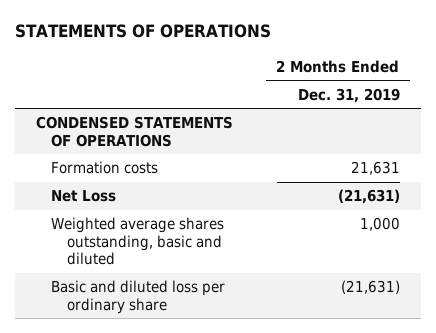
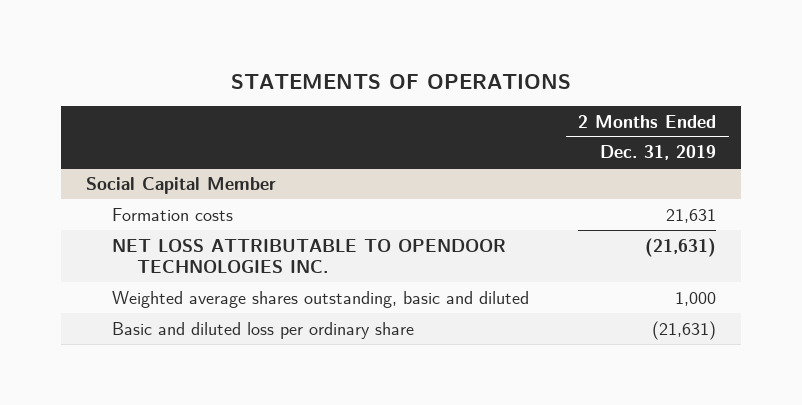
- CONDENSED STATEMENTS OF OPERATIONS
+ Social Capital Member
- Net Loss | (21,631)
+ NET LOSS ATTRIBUTABLE TO OPENDOOR TECHNOLOGIES INC. | (21,631)

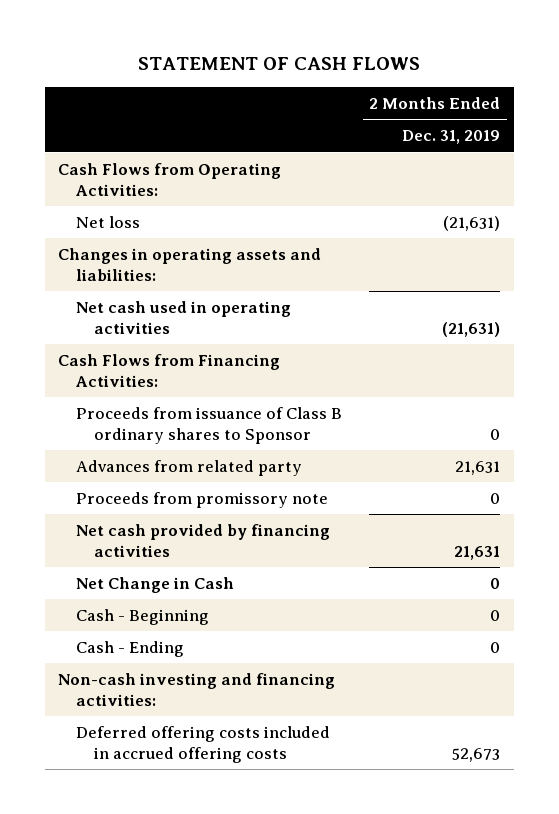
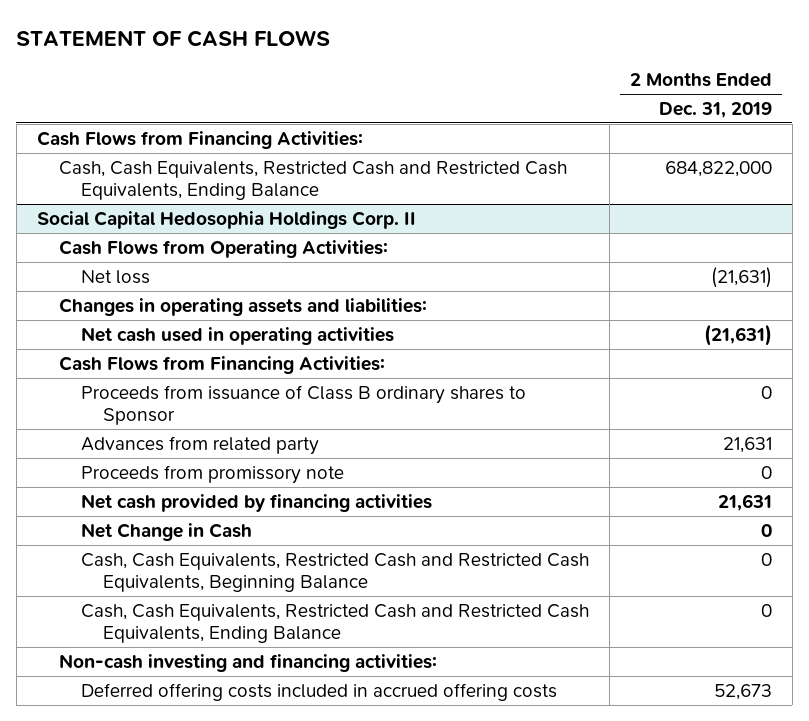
+ Cash Flows from Financing Activities:
+ Cash, Cash Equivalents, Restricted Cash and Restricted Cash Equivalents, Ending Balance | 684,822,000
+ Social Capital Hedosophia Holdings Corp. II
- Cash - Beginning | 0
- Cash - Ending | 0
+ Cash, Cash Equivalents, Restricted Cash and Restricted Cash Equivalents, Beginning Balance | 0
+ Cash, Cash Equivalents, Restricted Cash and Restricted Cash Equivalents, Ending Balance | 0

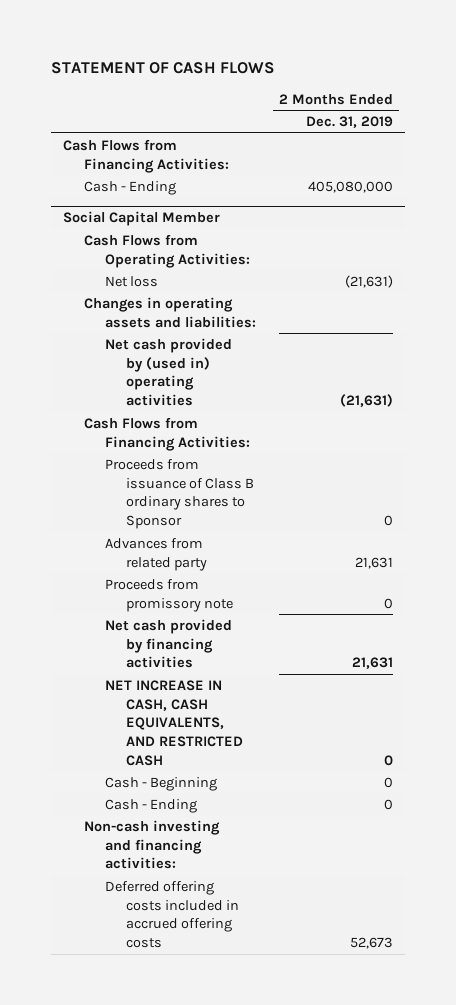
- Cash, Cash Equivalents, Restricted Cash and Restricted Cash Equivalents, Ending Balance | 684,822,000
- Social Capital Hedosophia Holdings Corp. II
+ Cash - Ending | 405,080,000
+ Social Capital Member
- Net cash used in operating activities | (21,631)
+ Net cash provided by (used in) operating activities | (21,631)
- Net Change in Cash | 0
- Cash, Cash Equivalents, Restricted Cash and Restricted Cash Equivalents, Beginning Balance | 0
- Cash, Cash Equivalents, Restricted Cash and Restricted Cash Equivalents, Ending Balance | 0
+ NET INCREASE IN CASH, CASH EQUIVALENTS, AND RESTRICTED CASH | 0
+ Cash - Beginning | 0
+ Cash - Ending | 0

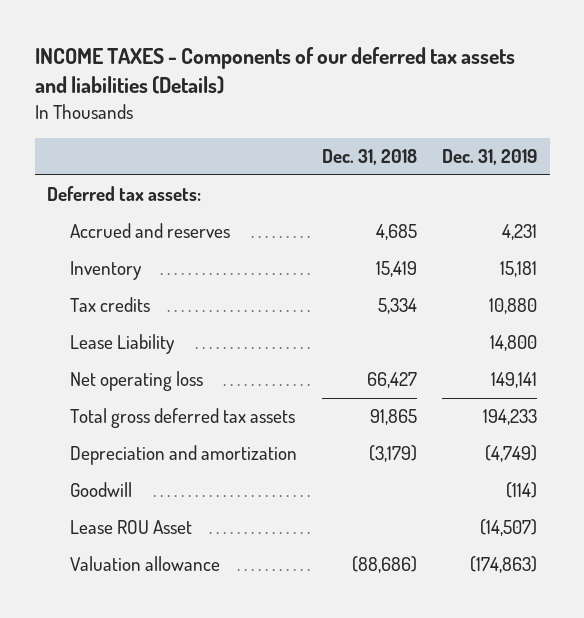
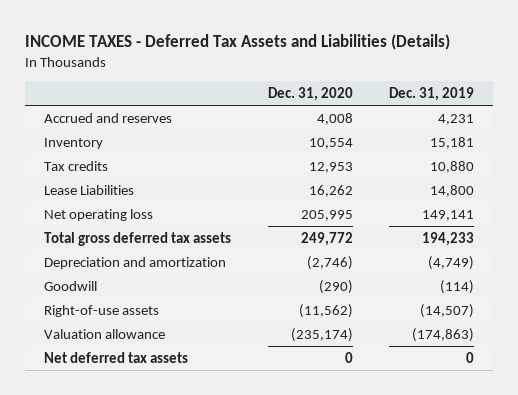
- INCOME TAXES - Components of our deferred tax assets and liabilities (Details)
+ INCOME TAXES - Deferred Tax Assets and Liabilities (Details)
- | Dec. 31, 2018 | Dec. 31, 2019
+ | Dec. 31, 2020 | Dec. 31, 2019
- Deferred tax assets:
- Lease Liability | | 14,800
+ Lease Liabilities | 16,262 | 14,800
- Lease ROU Asset | | (14,507)
+ Right-of-use assets | (11,562) | (14,507)
+ Net deferred tax assets | 0 | 0

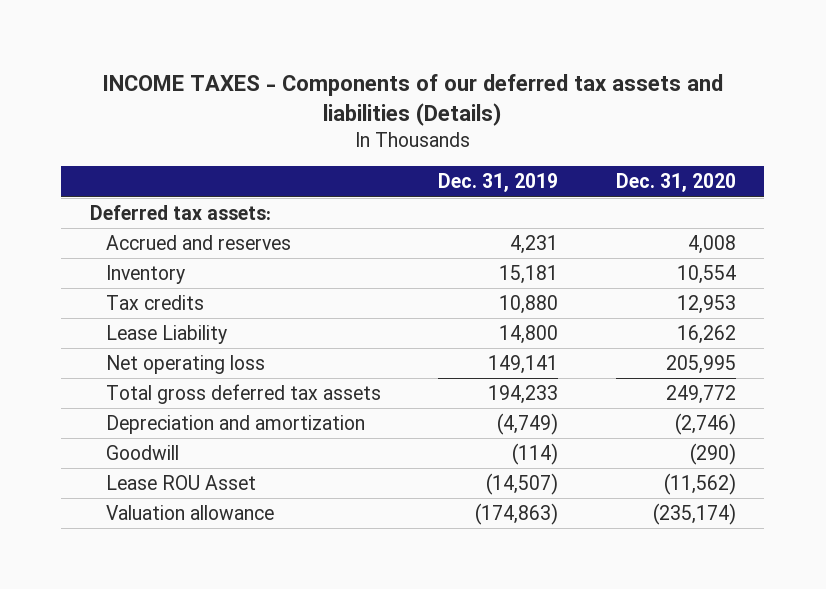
- INCOME TAXES - Deferred Tax Assets and Liabilities (Details)
+ INCOME TAXES - Components of our deferred tax assets and liabilities (Details)
- | Dec. 31, 2020 | Dec. 31, 2019
+ | Dec. 31, 2019 | Dec. 31, 2020
+ Deferred tax assets:
- Lease Liabilities | 16,262 | 14,800
+ Lease Liability | 14,800 | 16,262
- Right-of-use assets | (11,562) | (14,507)
+ Lease ROU Asset | (14,507) | (11,562)
- Net deferred tax assets | 0 | 0

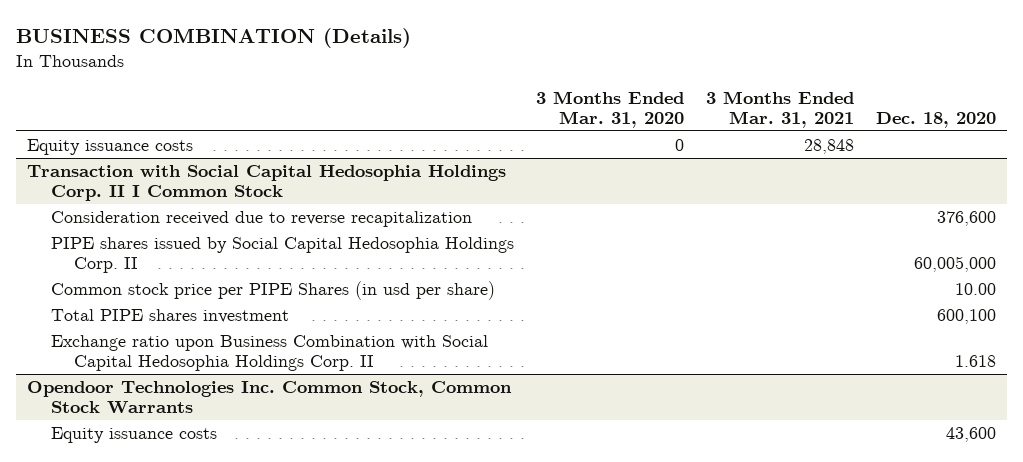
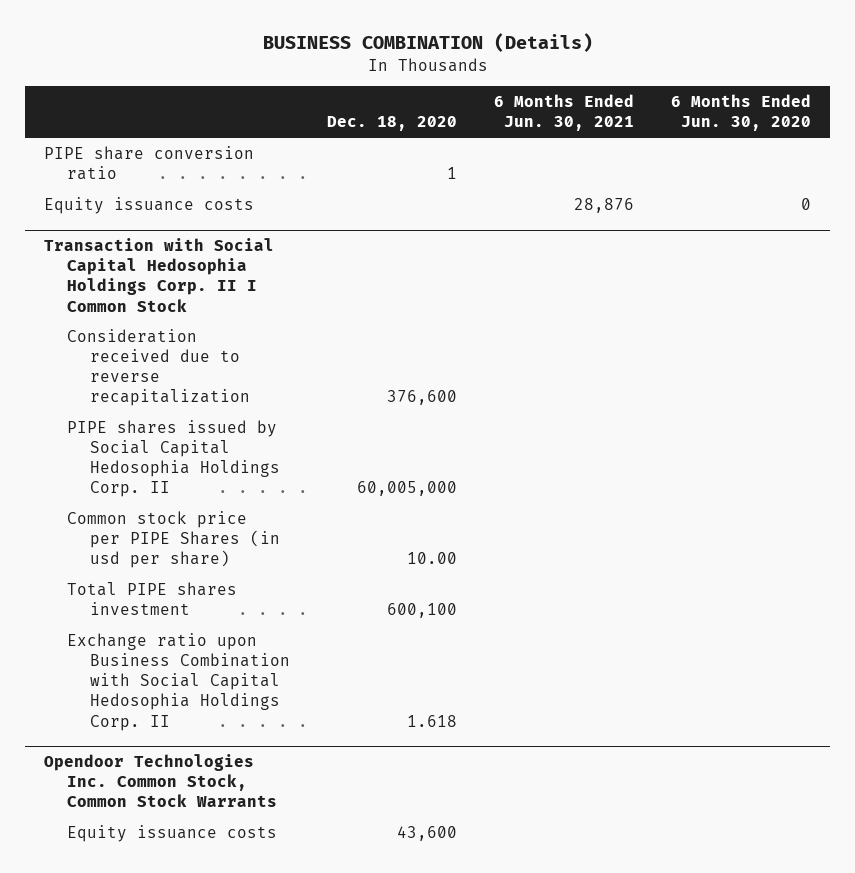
- | 3 Months Ended Mar. 31, 2020 | 3 Months Ended Mar. 31, 2021 | Dec. 18, 2020
+ | Dec. 18, 2020 | 6 Months Ended Jun. 30, 2021 | 6 Months Ended Jun. 30, 2020
+ PIPE share conversion ratio | 1 | |

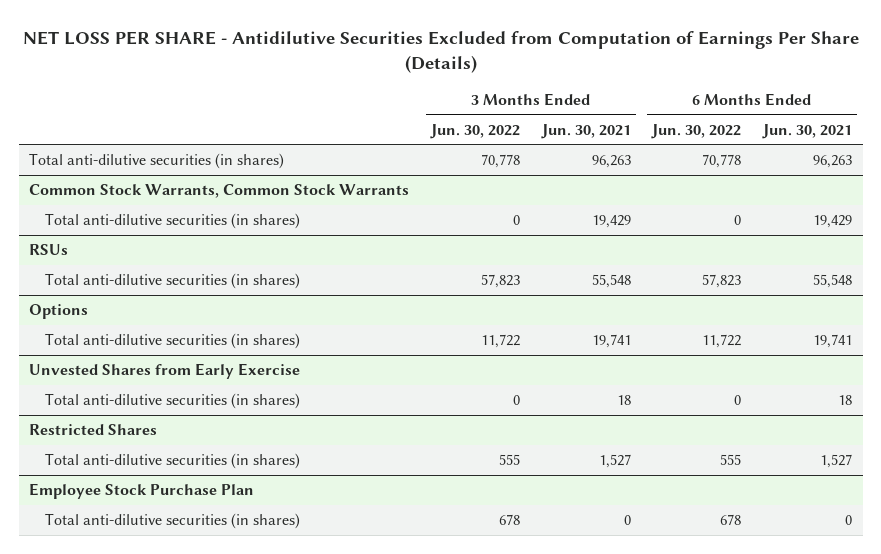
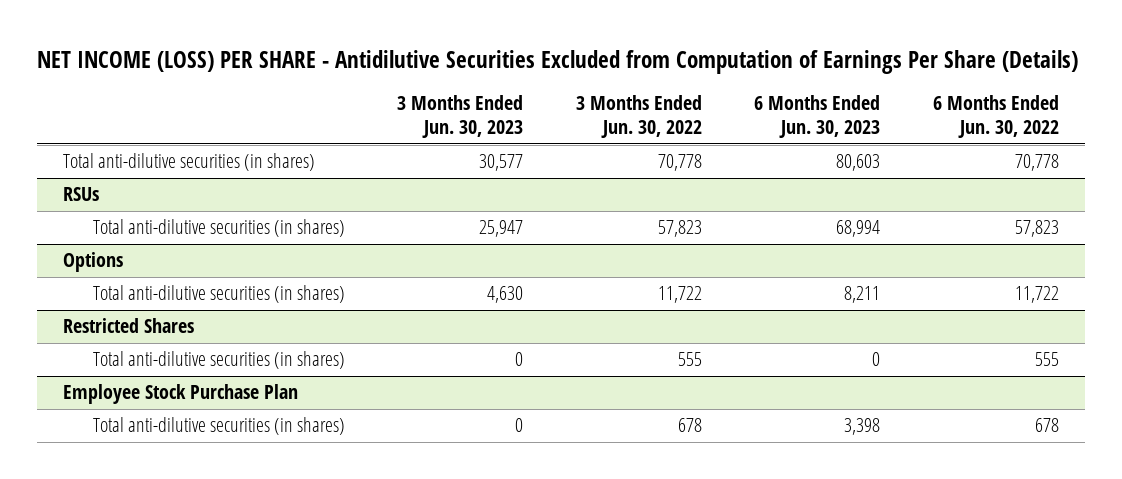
- NET LOSS PER SHARE - Antidilutive Securities Excluded from Computation of Earnings Per Share (Details)
+ NET INCOME (LOSS) PER SHARE - Antidilutive Securities Excluded from Computation of Earnings Per Share (Details)
- | 3 Months Ended Jun. 30, 2022 | 3 Months Ended Jun. 30, 2021 | 6 Months Ended Jun. 30, 2022 | 6 Months Ended Jun. 30, 2021
+ | 3 Months Ended Jun. 30, 2023 | 3 Months Ended Jun. 30, 2022 | 6 Months Ended Jun. 30, 2023 | 6 Months Ended Jun. 30, 2022
- Common Stock Warrants, Common Stock Warrants
- Total anti-dilutive securities (in shares) | 0 | 19,429 | 0 | 19,429
- Unvested Shares from Early Exercise
- Total anti-dilutive securities (in shares) | 0 | 18 | 0 | 18

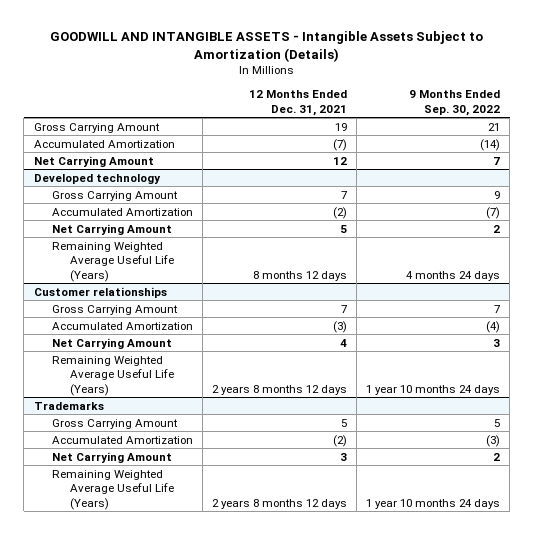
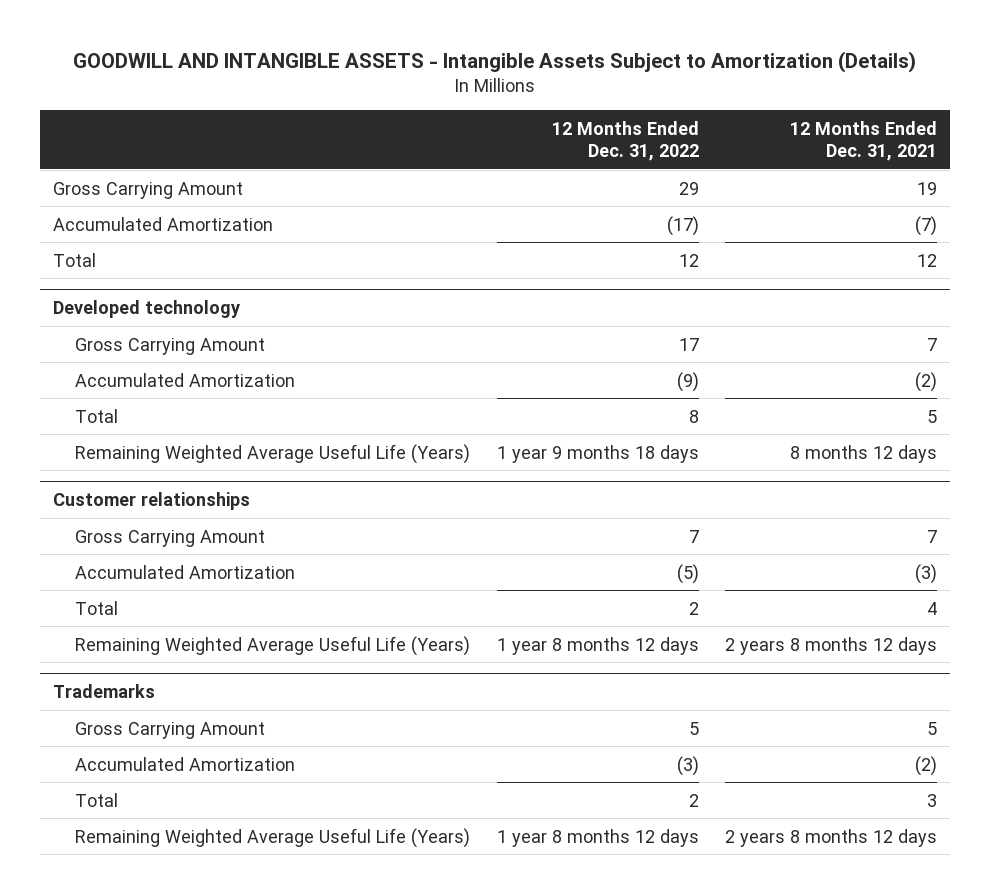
- | 12 Months Ended Dec. 31, 2021 | 9 Months Ended Sep. 30, 2022
+ | 12 Months Ended Dec. 31, 2022 | 12 Months Ended Dec. 31, 2021
- Net Carrying Amount | 12 | 7
+ Total | 12 | 12
@ Developed technology
- Net Carrying Amount | 5 | 2
+ Total | 8 | 5
@ Customer relationships
- Net Carrying Amount | 4 | 3
+ Total | 2 | 4
@ Trademarks
- Net Carrying Amount | 3 | 2
+ Total | 2 | 3

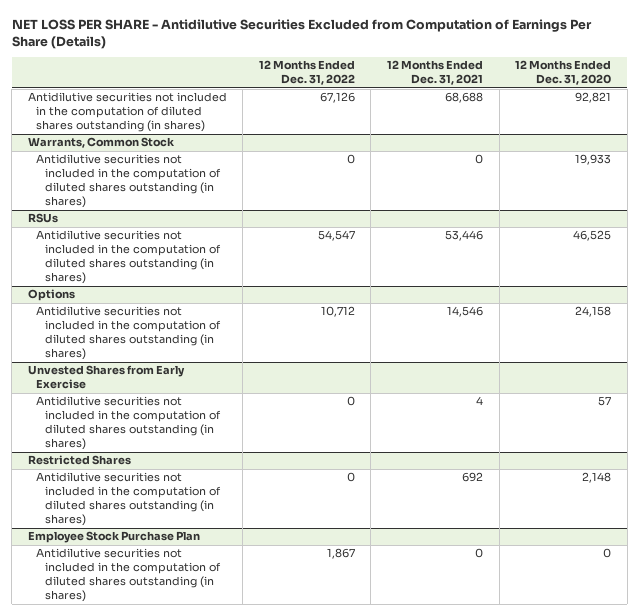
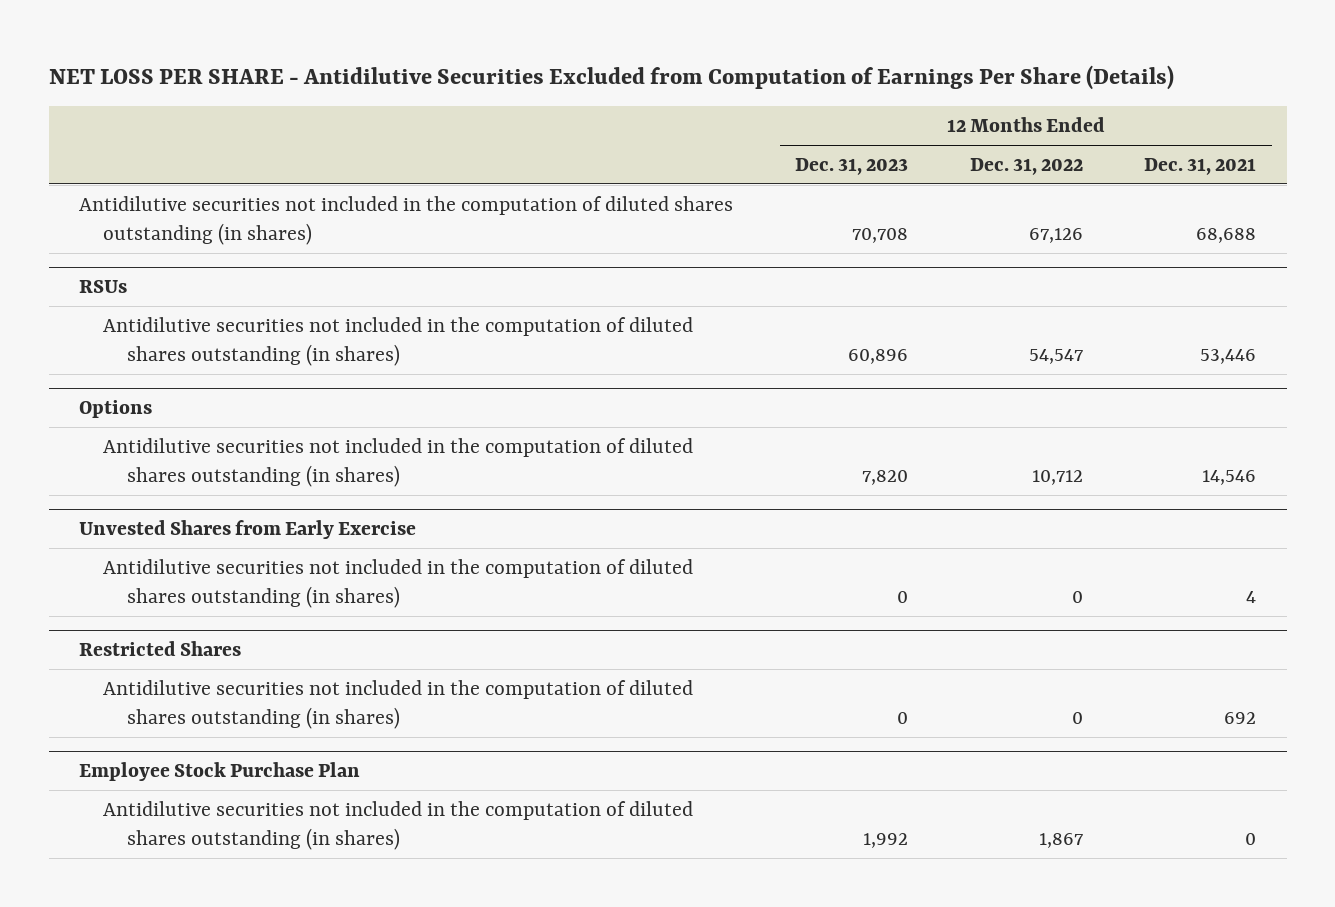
- | 12 Months Ended Dec. 31, 2022 | 12 Months Ended Dec. 31, 2021 | 12 Months Ended Dec. 31, 2020
+ | 12 Months Ended Dec. 31, 2023 | 12 Months Ended Dec. 31, 2022 | 12 Months Ended Dec. 31, 2021
- Warrants, Common Stock
- Antidilutive securities not included in the computation of diluted shares outstanding (in shares) | 0 | 0 | 19,933

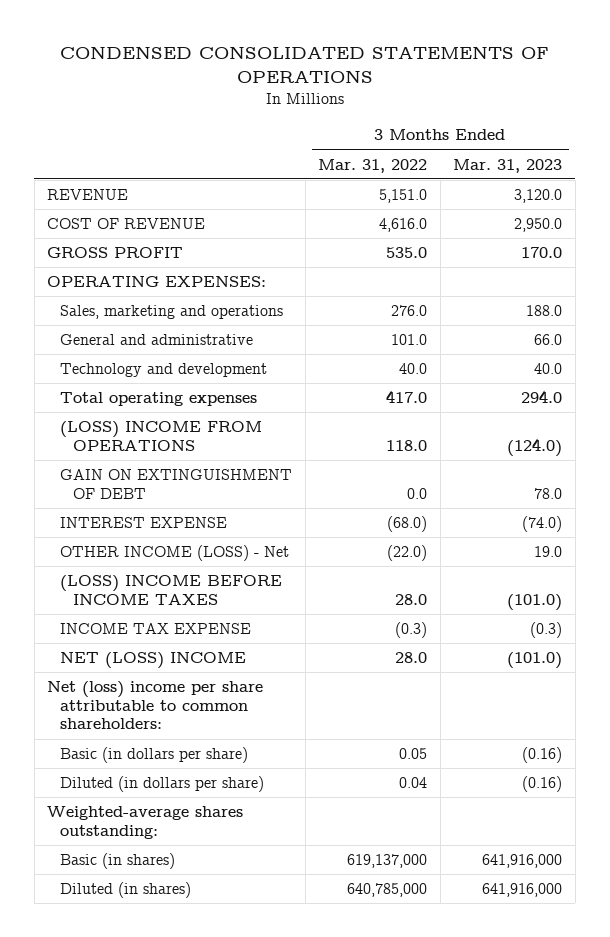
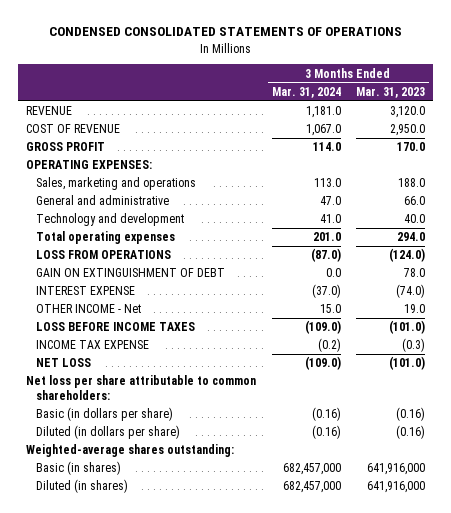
- | 3 Months Ended Mar. 31, 2022 | 3 Months Ended Mar. 31, 2023
+ | 3 Months Ended Mar. 31, 2024 | 3 Months Ended Mar. 31, 2023
- (LOSS) INCOME FROM OPERATIONS | 118.0 | (124.0)
+ LOSS FROM OPERATIONS | (87.0) | (124.0)
- OTHER INCOME (LOSS) - Net | (22.0) | 19.0
- (LOSS) INCOME BEFORE INCOME TAXES | 28.0 | (101.0)
+ OTHER INCOME - Net | 15.0 | 19.0
+ LOSS BEFORE INCOME TAXES | (109.0) | (101.0)
- NET (LOSS) INCOME | 28.0 | (101.0)
- Net (loss) income per share attributable to common shareholders:
+ NET LOSS | (109.0) | (101.0)
+ Net loss per share attributable to common shareholders:

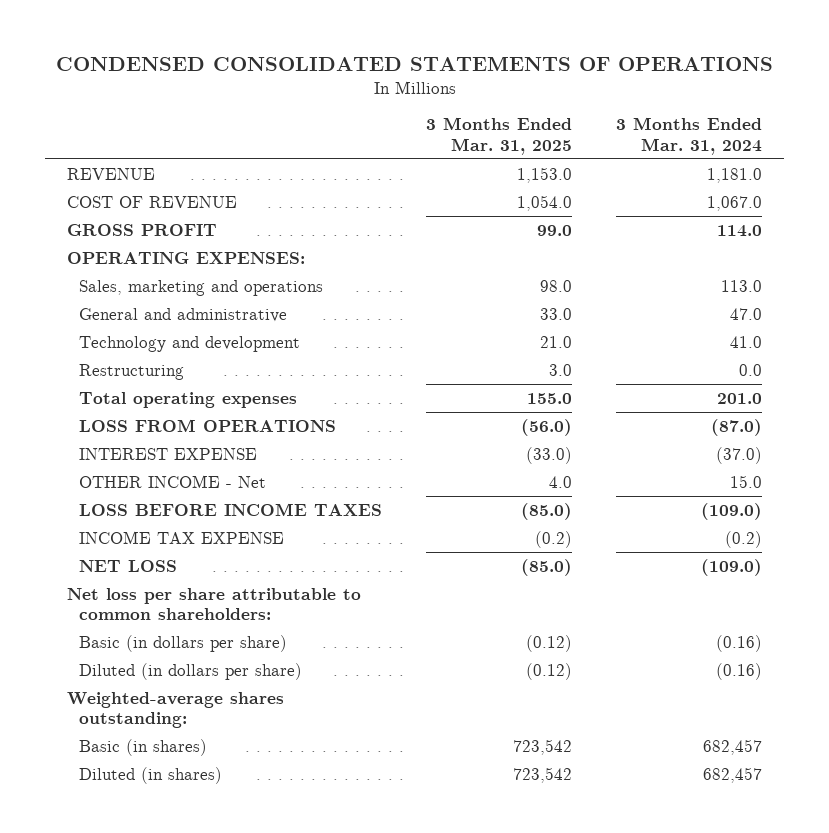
- | 3 Months Ended Mar. 31, 2024 | 3 Months Ended Mar. 31, 2023
+ | 3 Months Ended Mar. 31, 2025 | 3 Months Ended Mar. 31, 2024
+ Restructuring | 3.0 | 0.0
- GAIN ON EXTINGUISHMENT OF DEBT | 0.0 | 78.0
- Basic (in shares) | 682,457,000 | 641,916,000
- Diluted (in shares) | 682,457,000 | 641,916,000
+ Basic (in shares) | 723,542 | 682,457
+ Diluted (in shares) | 723,542 | 682,457

